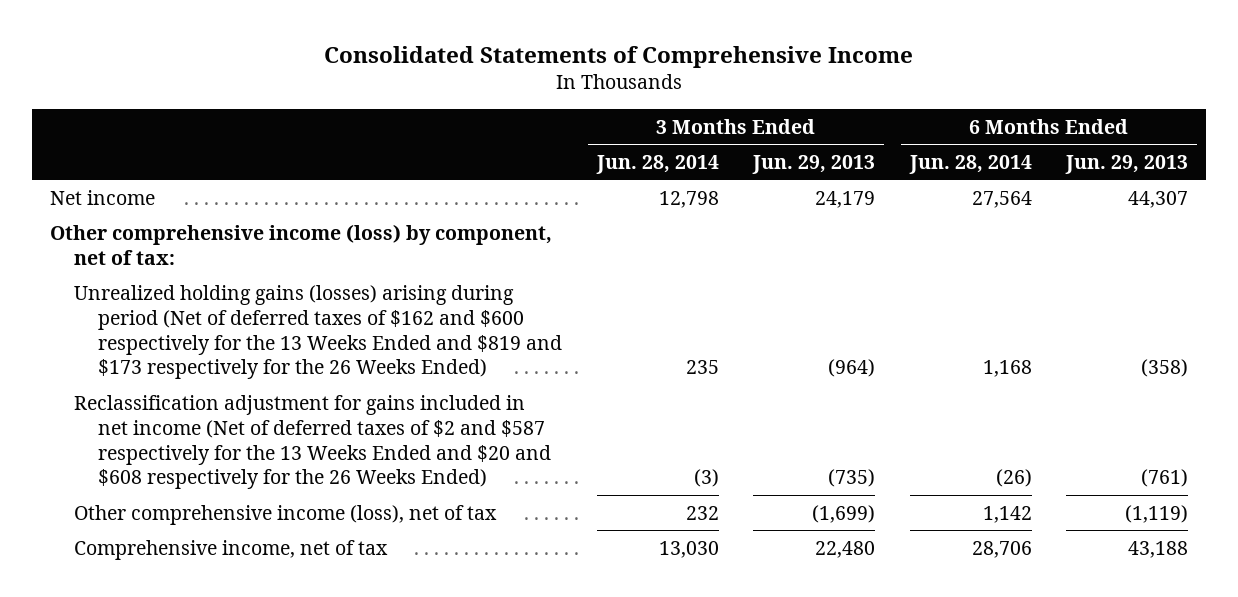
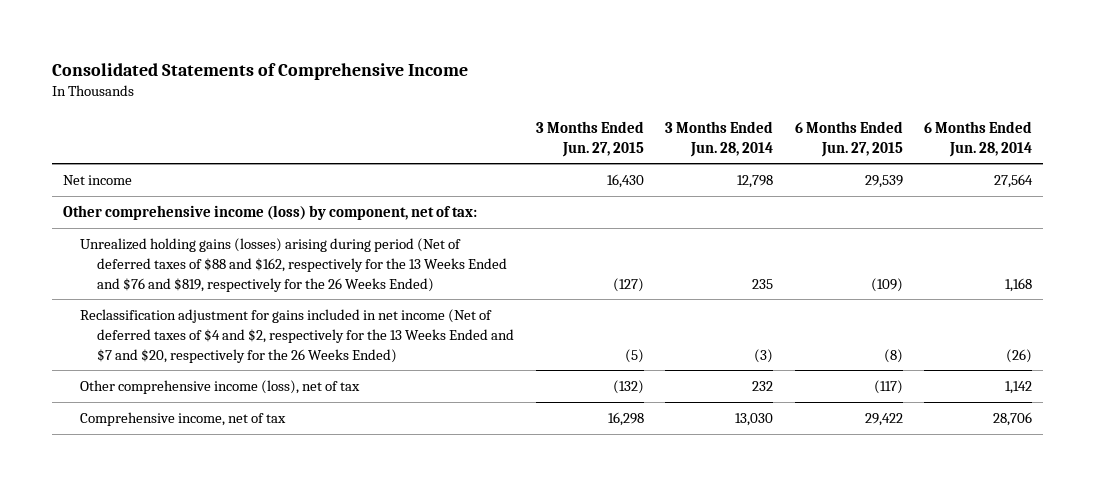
- | 3 Months Ended Jun. 28, 2014 | 3 Months Ended Jun. 29, 2013 | 6 Months Ended Jun. 28, 2014 | 6 Months Ended Jun. 29, 2013
+ | 3 Months Ended Jun. 27, 2015 | 3 Months Ended Jun. 28, 2014 | 6 Months Ended Jun. 27, 2015 | 6 Months Ended Jun. 28, 2014
- Unrealized holding gains (losses) arising during period (Net of deferred taxes of $162 and $600 respectively for the 13 Weeks Ended and $819 and $173 respectively for the 26 Weeks Ended) | 235 | (964) | 1,168 | (358)
- Reclassification adjustment for gains included in net income (Net of deferred taxes of $2 and $587 respectively for the 13 Weeks Ended and $20 and $608 respectively for the 26 Weeks Ended) | (3) | (735) | (26) | (761)
+ Unrealized holding gains (losses) arising during period (Net of deferred taxes of $88 and $162, respectively for the 13 Weeks Ended and $76 and $819, respectively for the 26 Weeks Ended) | (127) | 235 | (109) | 1,168
+ Reclassification adjustment for gains included in net income (Net of deferred taxes of $4 and $2, respectively for the 13 Weeks Ended and $7 and $20, respectively for the 26 Weeks Ended) | (5) | (3) | (8) | (26)

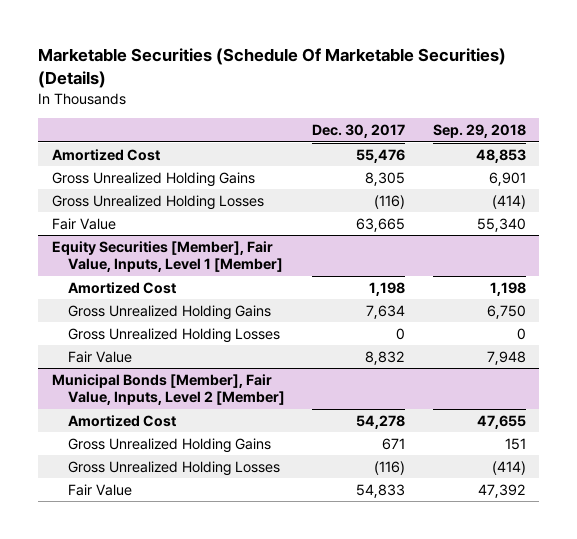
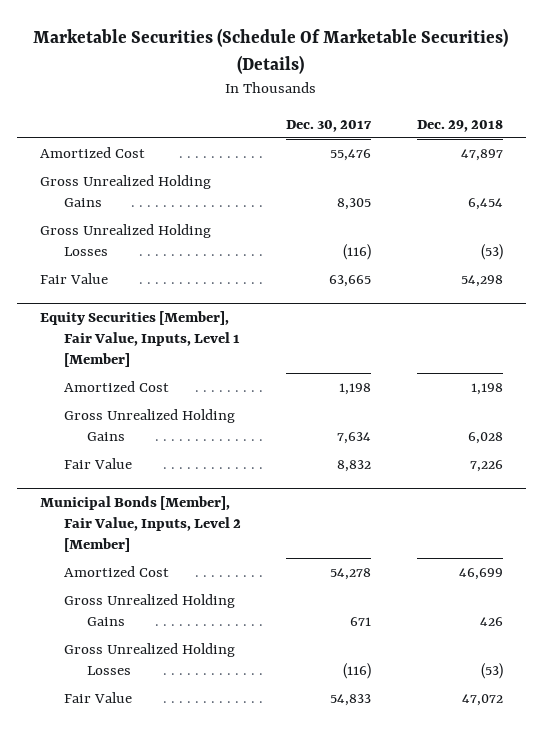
- | Dec. 30, 2017 | Sep. 29, 2018
+ | Dec. 30, 2017 | Dec. 29, 2018
@ Equity Securities [Member], Fair Value, Inputs, Level 1 [Member]
- Gross Unrealized Holding Losses | 0 | 0

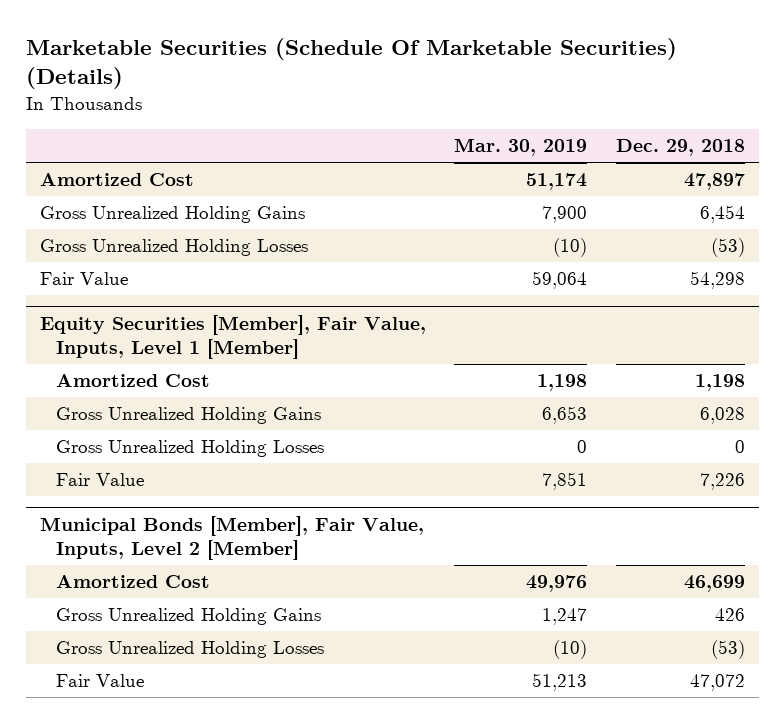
- | Dec. 30, 2017 | Dec. 29, 2018
+ | Mar. 30, 2019 | Dec. 29, 2018
@ Equity Securities [Member], Fair Value, Inputs, Level 1 [Member]
+ Gross Unrealized Holding Losses | 0 | 0

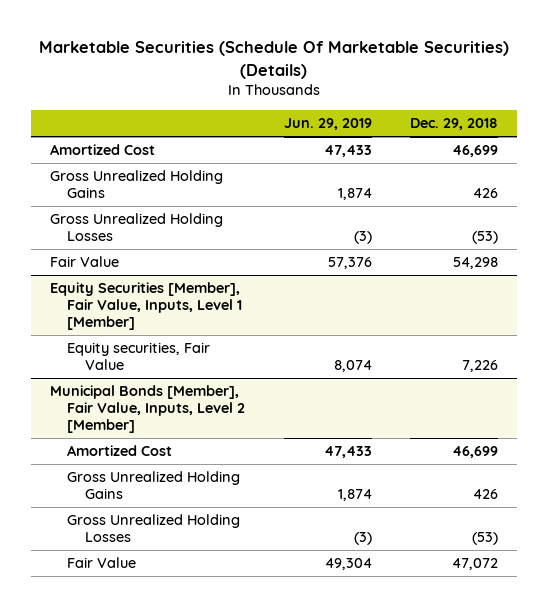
- | Mar. 30, 2019 | Dec. 29, 2018
+ | Jun. 29, 2019 | Dec. 29, 2018
- Amortized Cost | 51,174 | 47,897
- Gross Unrealized Holding Gains | 7,900 | 6,454
+ Amortized Cost | 47,433 | 46,699
+ Gross Unrealized Holding Gains | 1,874 | 426
@ Equity Securities [Member], Fair Value, Inputs, Level 1 [Member]
- Amortized Cost | 1,198 | 1,198
- Gross Unrealized Holding Gains | 6,653 | 6,028
- Gross Unrealized Holding Losses | 0 | 0
- Fair Value | 7,851 | 7,226
+ Equity securities, Fair Value | 8,074 | 7,226

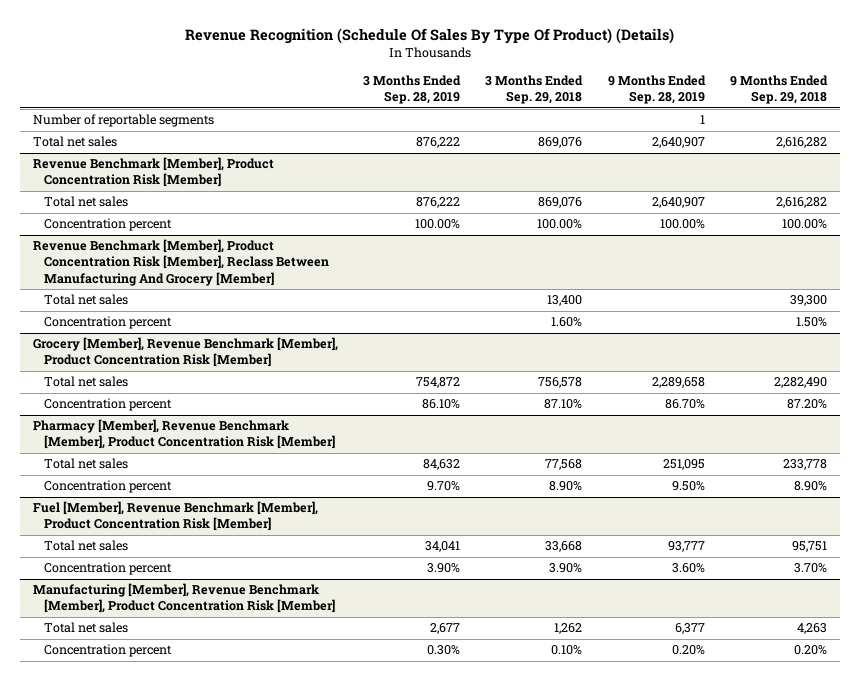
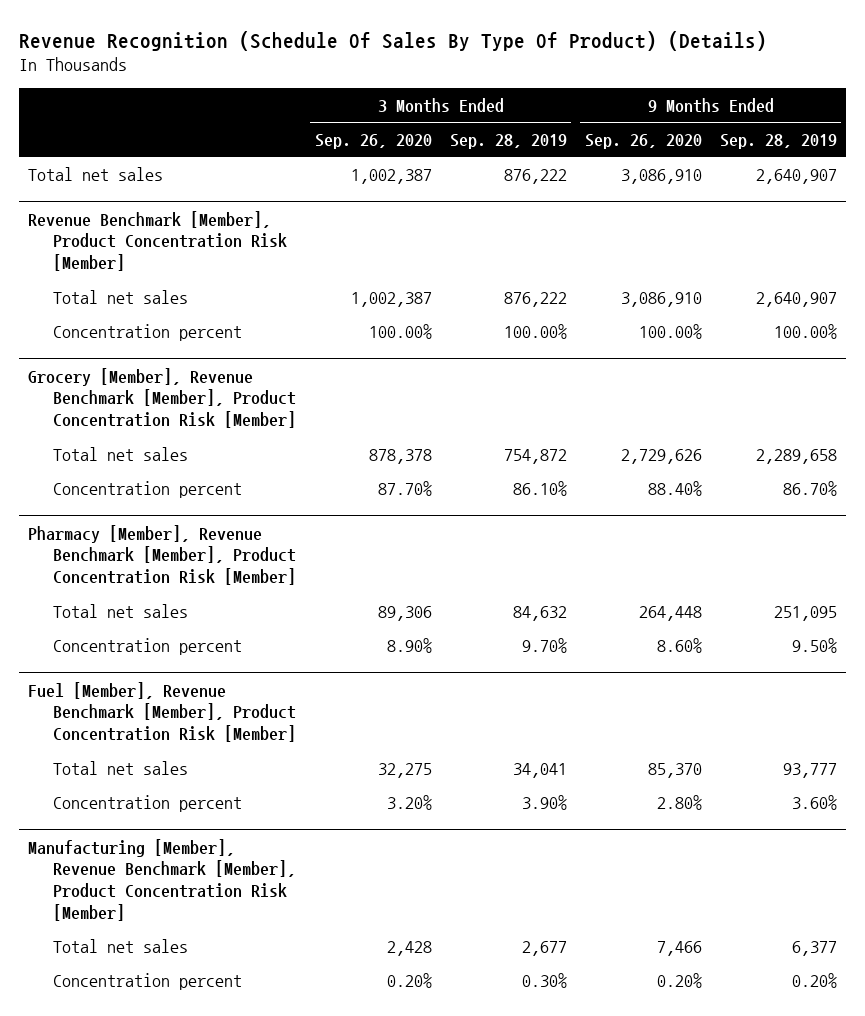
- | 3 Months Ended Sep. 28, 2019 | 3 Months Ended Sep. 29, 2018 | 9 Months Ended Sep. 28, 2019 | 9 Months Ended Sep. 29, 2018
+ | 3 Months Ended Sep. 26, 2020 | 3 Months Ended Sep. 28, 2019 | 9 Months Ended Sep. 26, 2020 | 9 Months Ended Sep. 28, 2019
- Number of reportable segments | | | 1 |
- Revenue Benchmark [Member], Product Concentration Risk [Member], Reclass Between Manufacturing And Grocery [Member]
- Total net sales | | 13,400 | | 39,300
- Concentration percent | | 1.60% | | 1.50%

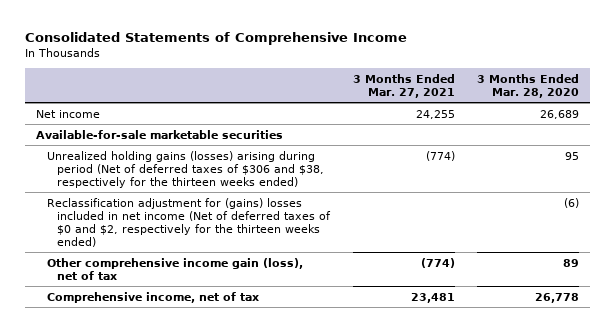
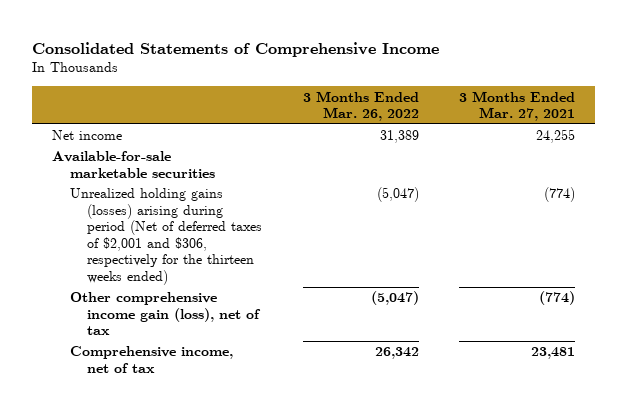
- | 3 Months Ended Mar. 27, 2021 | 3 Months Ended Mar. 28, 2020
+ | 3 Months Ended Mar. 26, 2022 | 3 Months Ended Mar. 27, 2021
- Unrealized holding gains (losses) arising during period (Net of deferred taxes of $306 and $38, respectively for the thirteen weeks ended) | (774) | 95
- Reclassification adjustment for (gains) losses included in net income (Net of deferred taxes of $0 and $2, respectively for the thirteen weeks ended) | | (6)
+ Unrealized holding gains (losses) arising during period (Net of deferred taxes of $2,001 and $306, respectively for the thirteen weeks ended) | (5,047) | (774)

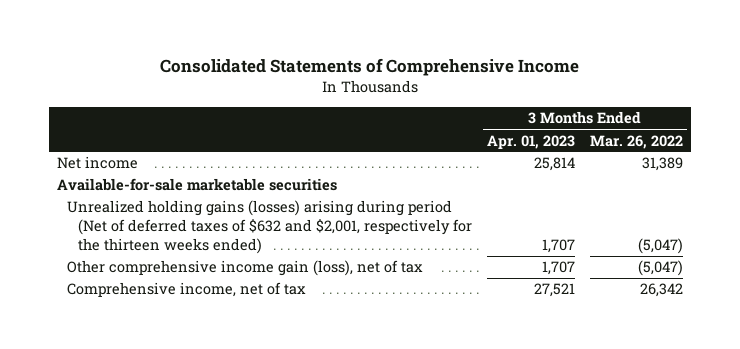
- | 3 Months Ended Mar. 26, 2022 | 3 Months Ended Mar. 27, 2021
+ | 3 Months Ended Apr. 01, 2023 | 3 Months Ended Mar. 26, 2022
- Unrealized holding gains (losses) arising during period (Net of deferred taxes of $2,001 and $306, respectively for the thirteen weeks ended) | (5,047) | (774)
+ Unrealized holding gains (losses) arising during period (Net of deferred taxes of $632 and $2,001, respectively for the thirteen weeks ended) | 1,707 | (5,047)

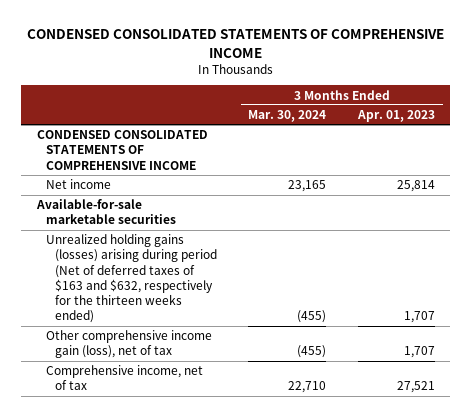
- Consolidated Statements of Comprehensive Income
+ CONDENSED CONSOLIDATED STATEMENTS OF COMPREHENSIVE INCOME
- | 3 Months Ended Apr. 01, 2023 | 3 Months Ended Mar. 26, 2022
+ | 3 Months Ended Mar. 30, 2024 | 3 Months Ended Apr. 01, 2023
+ CONDENSED CONSOLIDATED STATEMENTS OF COMPREHENSIVE INCOME
- Unrealized holding gains (losses) arising during period (Net of deferred taxes of $632 and $2,001, respectively for the thirteen weeks ended) | 1,707 | (5,047)
+ Unrealized holding gains (losses) arising during period (Net of deferred taxes of $163 and $632, respectively for the thirteen weeks ended) | (455) | 1,707

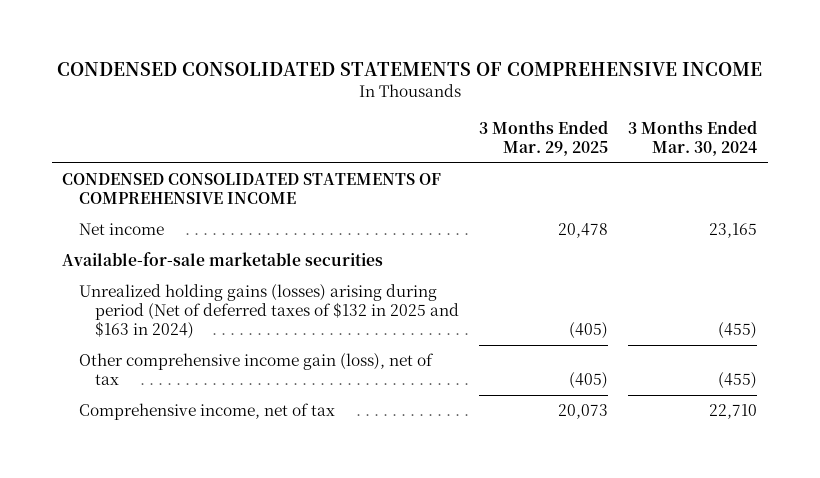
- | 3 Months Ended Mar. 30, 2024 | 3 Months Ended Apr. 01, 2023
+ | 3 Months Ended Mar. 29, 2025 | 3 Months Ended Mar. 30, 2024
- Unrealized holding gains (losses) arising during period (Net of deferred taxes of $163 and $632, respectively for the thirteen weeks ended) | (455) | 1,707
+ Unrealized holding gains (losses) arising during period (Net of deferred taxes of $132 in 2025 and $163 in 2024) | (405) | (455)

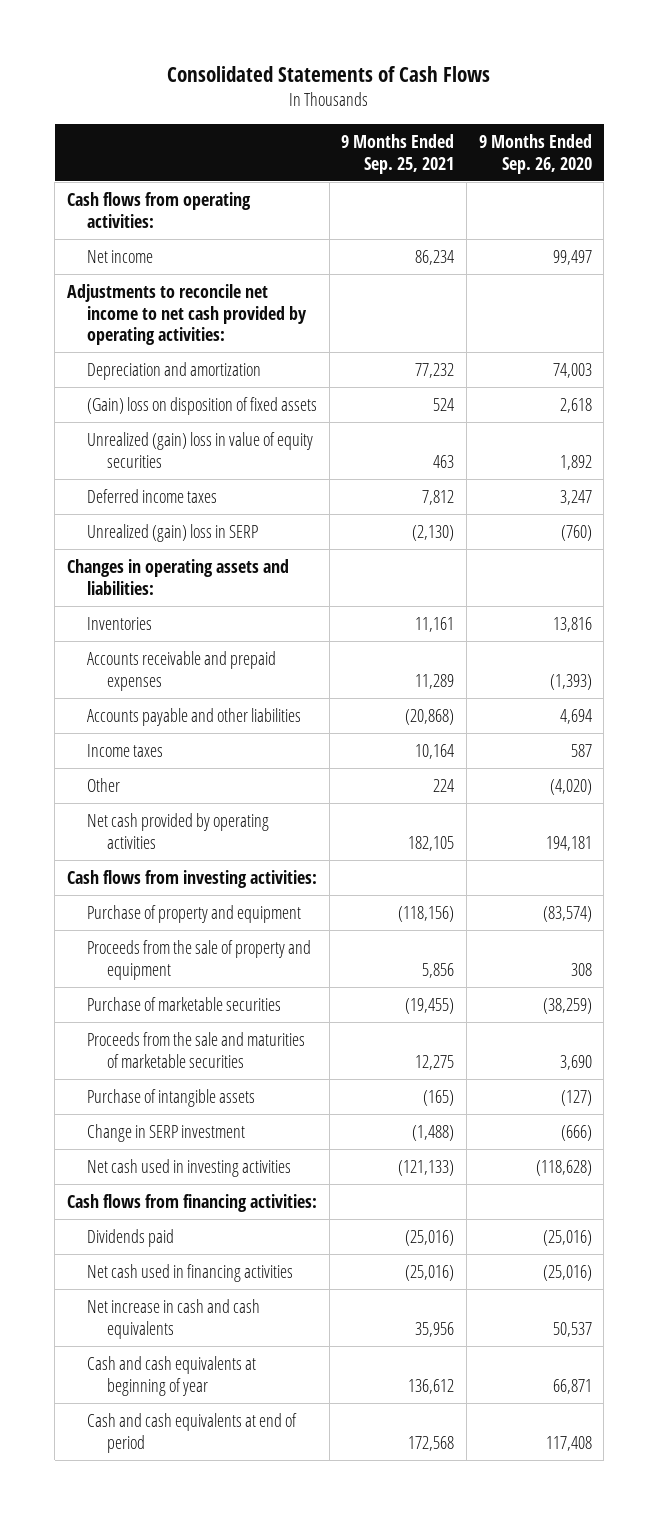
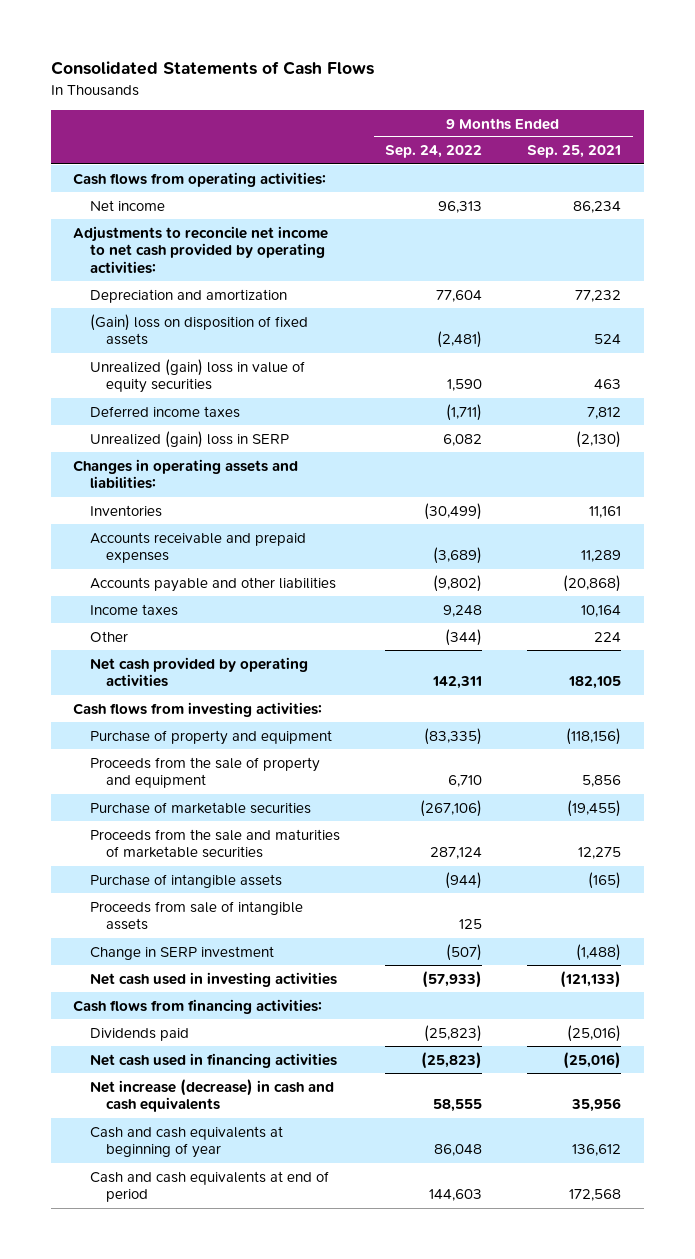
- | 9 Months Ended Sep. 25, 2021 | 9 Months Ended Sep. 26, 2020
+ | 9 Months Ended Sep. 24, 2022 | 9 Months Ended Sep. 25, 2021
+ Proceeds from sale of intangible assets | 125 |
- Net increase in cash and cash equivalents | 35,956 | 50,537
+ Net increase (decrease) in cash and cash equivalents | 58,555 | 35,956

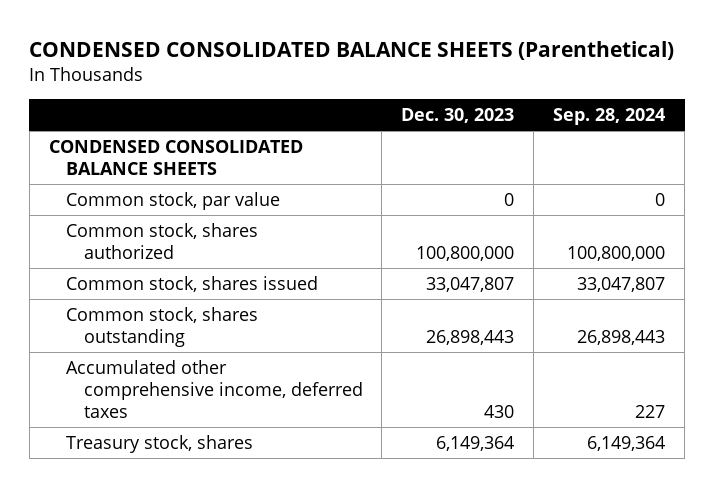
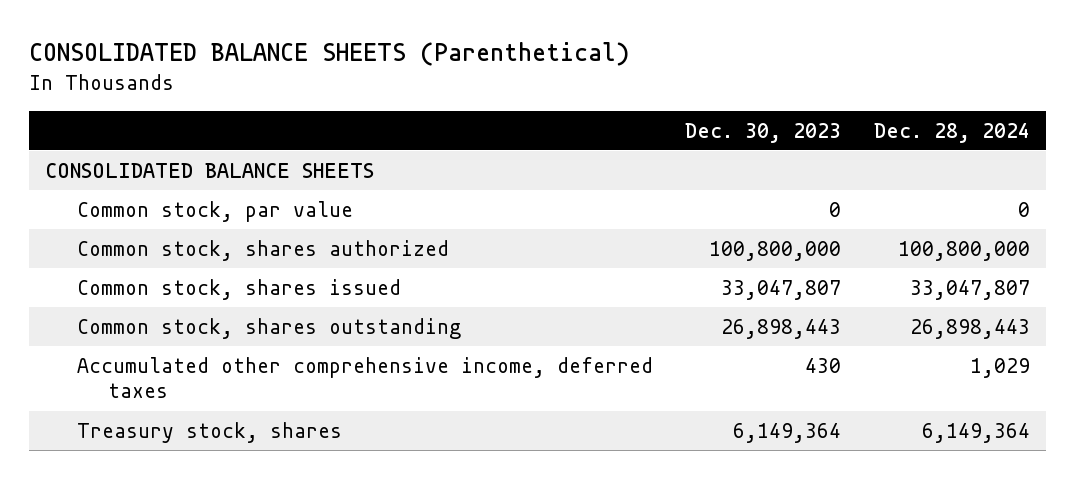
- CONDENSED CONSOLIDATED BALANCE SHEETS (Parenthetical)
+ CONSOLIDATED BALANCE SHEETS (Parenthetical)
- | Dec. 30, 2023 | Sep. 28, 2024
+ | Dec. 30, 2023 | Dec. 28, 2024
- CONDENSED CONSOLIDATED BALANCE SHEETS
+ CONSOLIDATED BALANCE SHEETS

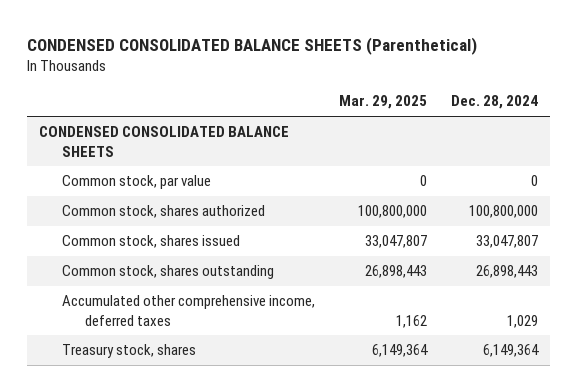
- CONSOLIDATED BALANCE SHEETS (Parenthetical)
+ CONDENSED CONSOLIDATED BALANCE SHEETS (Parenthetical)
- | Dec. 30, 2023 | Dec. 28, 2024
+ | Mar. 29, 2025 | Dec. 28, 2024
- CONSOLIDATED BALANCE SHEETS
+ CONDENSED CONSOLIDATED BALANCE SHEETS

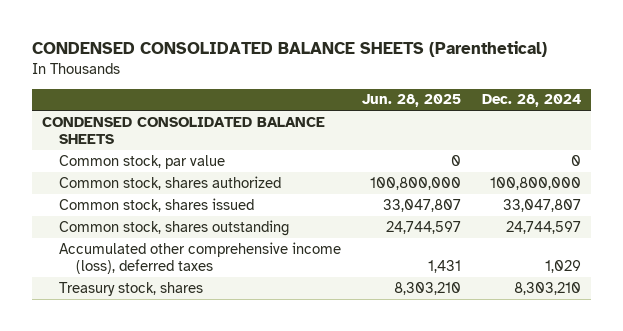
- | Mar. 29, 2025 | Dec. 28, 2024
+ | Jun. 28, 2025 | Dec. 28, 2024
- Common stock, shares outstanding | 26,898,443 | 26,898,443
- Accumulated other comprehensive income, deferred taxes | 1,162 | 1,029
- Treasury stock, shares | 6,149,364 | 6,149,364
+ Common stock, shares outstanding | 24,744,597 | 24,744,597
+ Accumulated other comprehensive income (loss), deferred taxes | 1,431 | 1,029
+ Treasury stock, shares | 8,303,210 | 8,303,210

